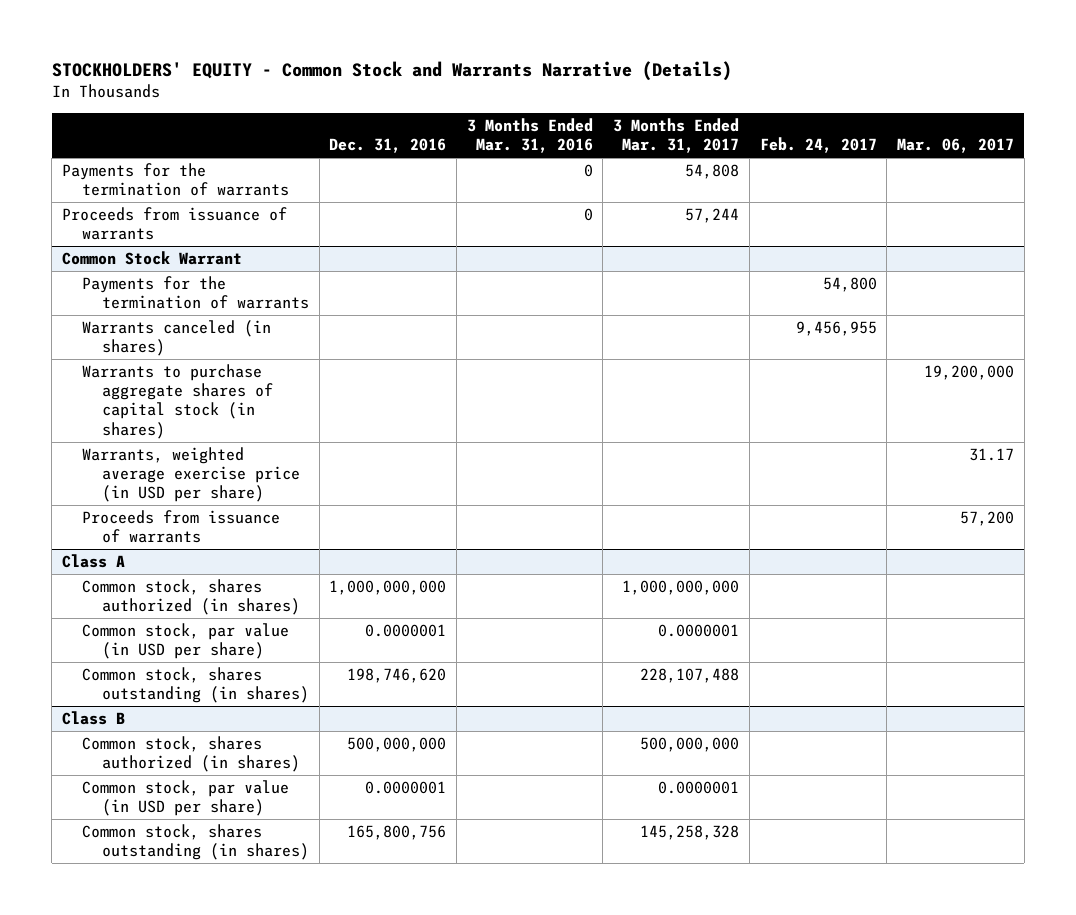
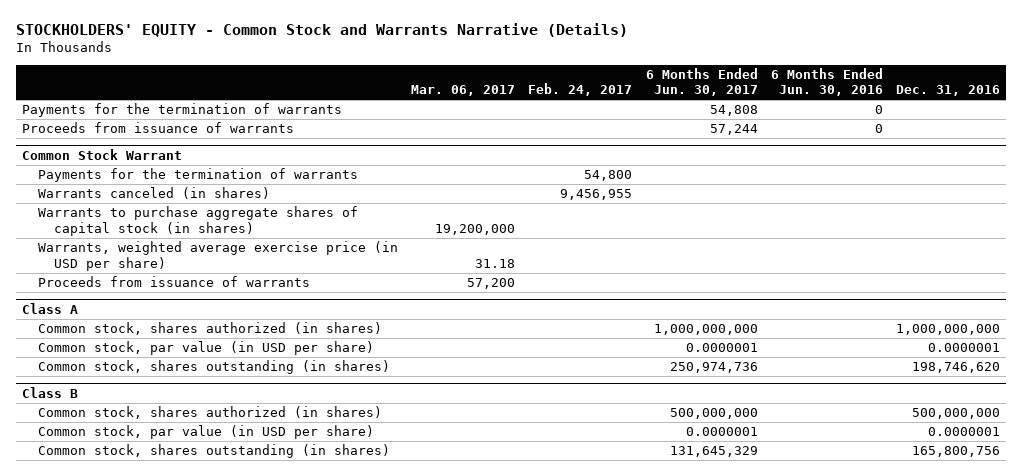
- | Dec. 31, 2016 | 3 Months Ended Mar. 31, 2016 | 3 Months Ended Mar. 31, 2017 | Feb. 24, 2017 | Mar. 06, 2017
+ | Mar. 06, 2017 | Feb. 24, 2017 | 6 Months Ended Jun. 30, 2017 | 6 Months Ended Jun. 30, 2016 | Dec. 31, 2016
@ Common Stock Warrant
- Warrants, weighted average exercise price (in USD per share) | | | | | 31.17
+ Warrants, weighted average exercise price (in USD per share) | 31.18 | | | |

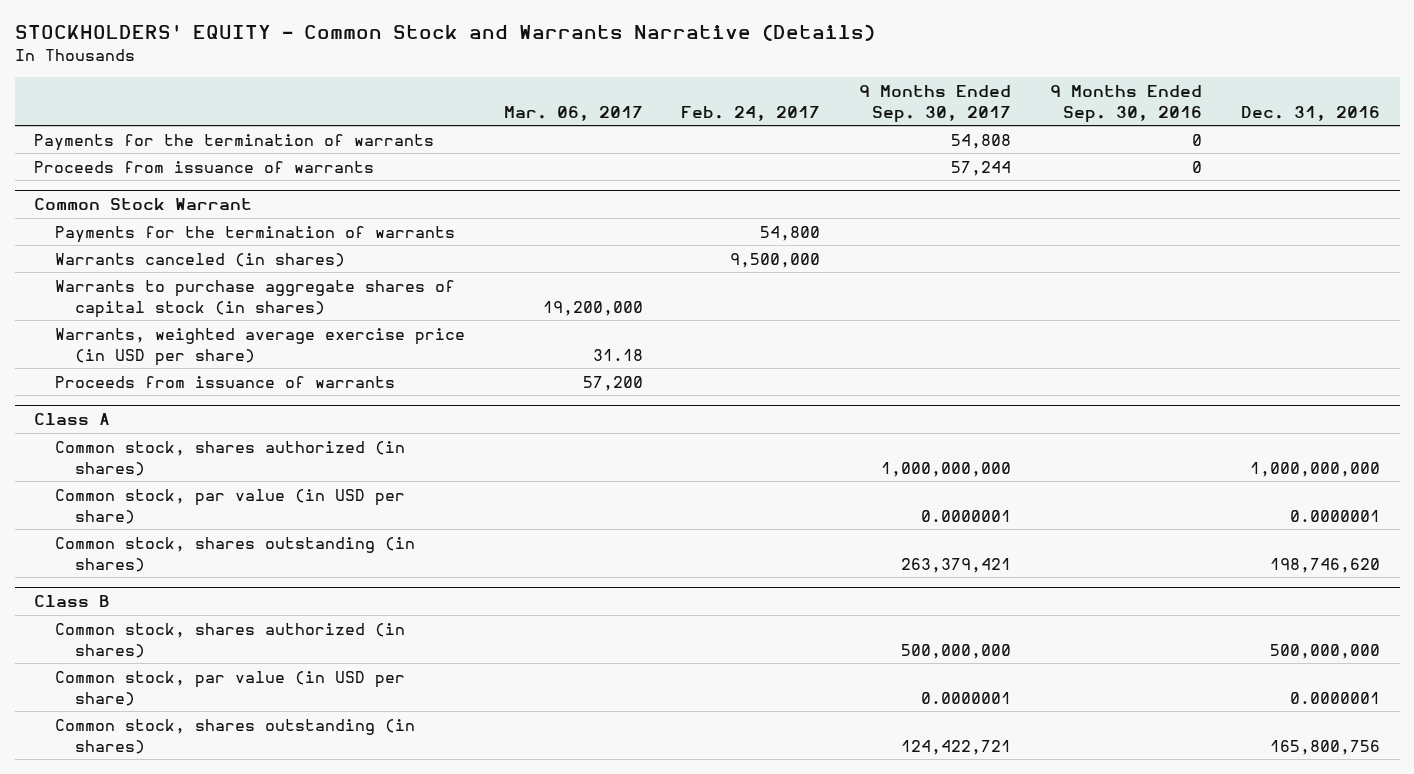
- | Mar. 06, 2017 | Feb. 24, 2017 | 6 Months Ended Jun. 30, 2017 | 6 Months Ended Jun. 30, 2016 | Dec. 31, 2016
+ | Mar. 06, 2017 | Feb. 24, 2017 | 9 Months Ended Sep. 30, 2017 | 9 Months Ended Sep. 30, 2016 | Dec. 31, 2016
@ Common Stock Warrant
- Warrants canceled (in shares) | | 9,456,955 | | |
+ Warrants canceled (in shares) | | 9,500,000 | | |

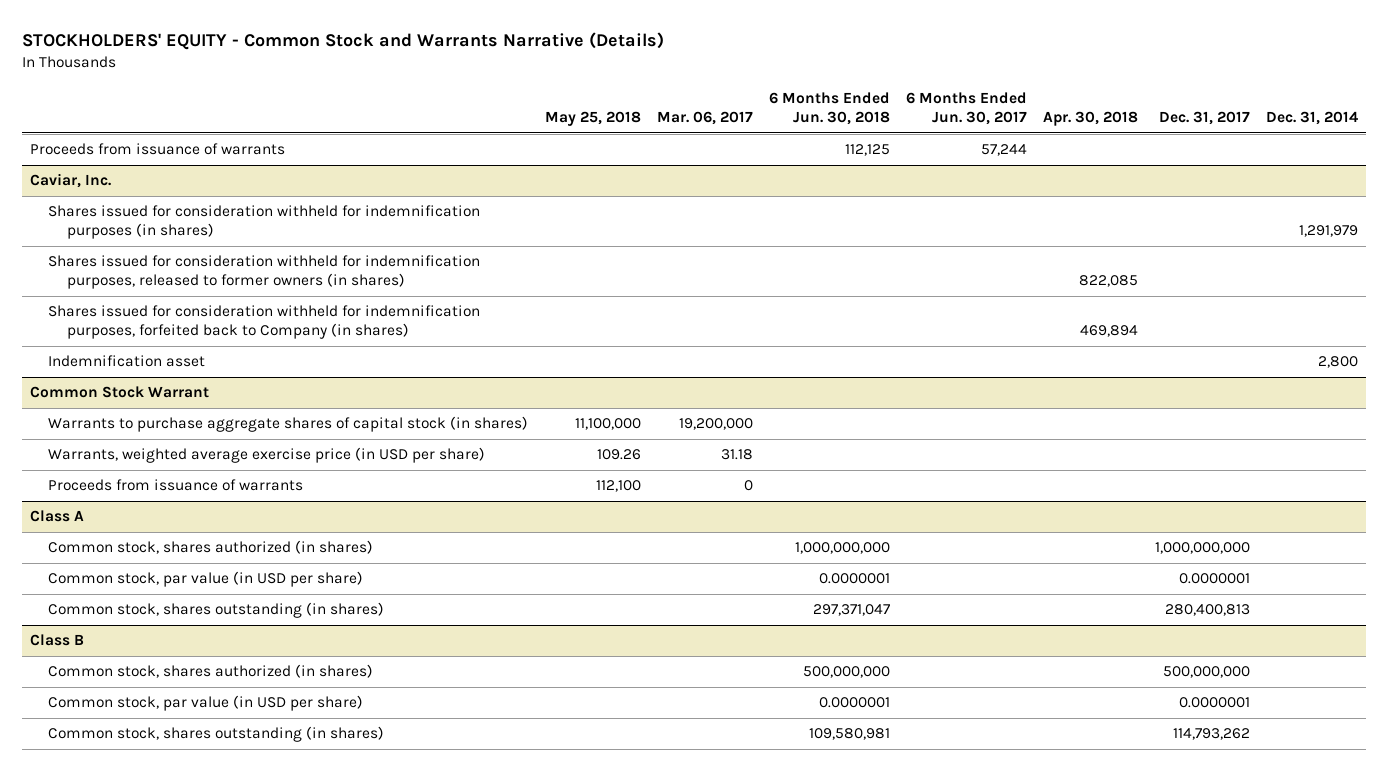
- | Mar. 06, 2017 | Feb. 24, 2017 | 9 Months Ended Sep. 30, 2017 | 9 Months Ended Sep. 30, 2016 | Dec. 31, 2016
+ | May 25, 2018 | Mar. 06, 2017 | 6 Months Ended Jun. 30, 2018 | 6 Months Ended Jun. 30, 2017 | Apr. 30, 2018 | Dec. 31, 2017 | Dec. 31, 2014
- Payments for the termination of warrants | | | 54,808 | 0 |
+ Caviar, Inc.
+ Shares issued for consideration withheld for indemnification purposes (in shares) | | | | | | | 1,291,979
+ Shares issued for consideration withheld for indemnification purposes, released to former owners (in shares) | | | | | 822,085 | |
+ Shares issued for consideration withheld for indemnification purposes, forfeited back to Company (in shares) | | | | | 469,894 | |
+ Indemnification asset | | | | | | | 2,800
@ Common Stock Warrant
- Payments for the termination of warrants | | 54,800 | | |
- Warrants canceled (in shares) | | 9,500,000 | | |
- Proceeds from issuance of warrants | 57,200 | | | |
+ Proceeds from issuance of warrants | 112,100 | 0 | | | | |

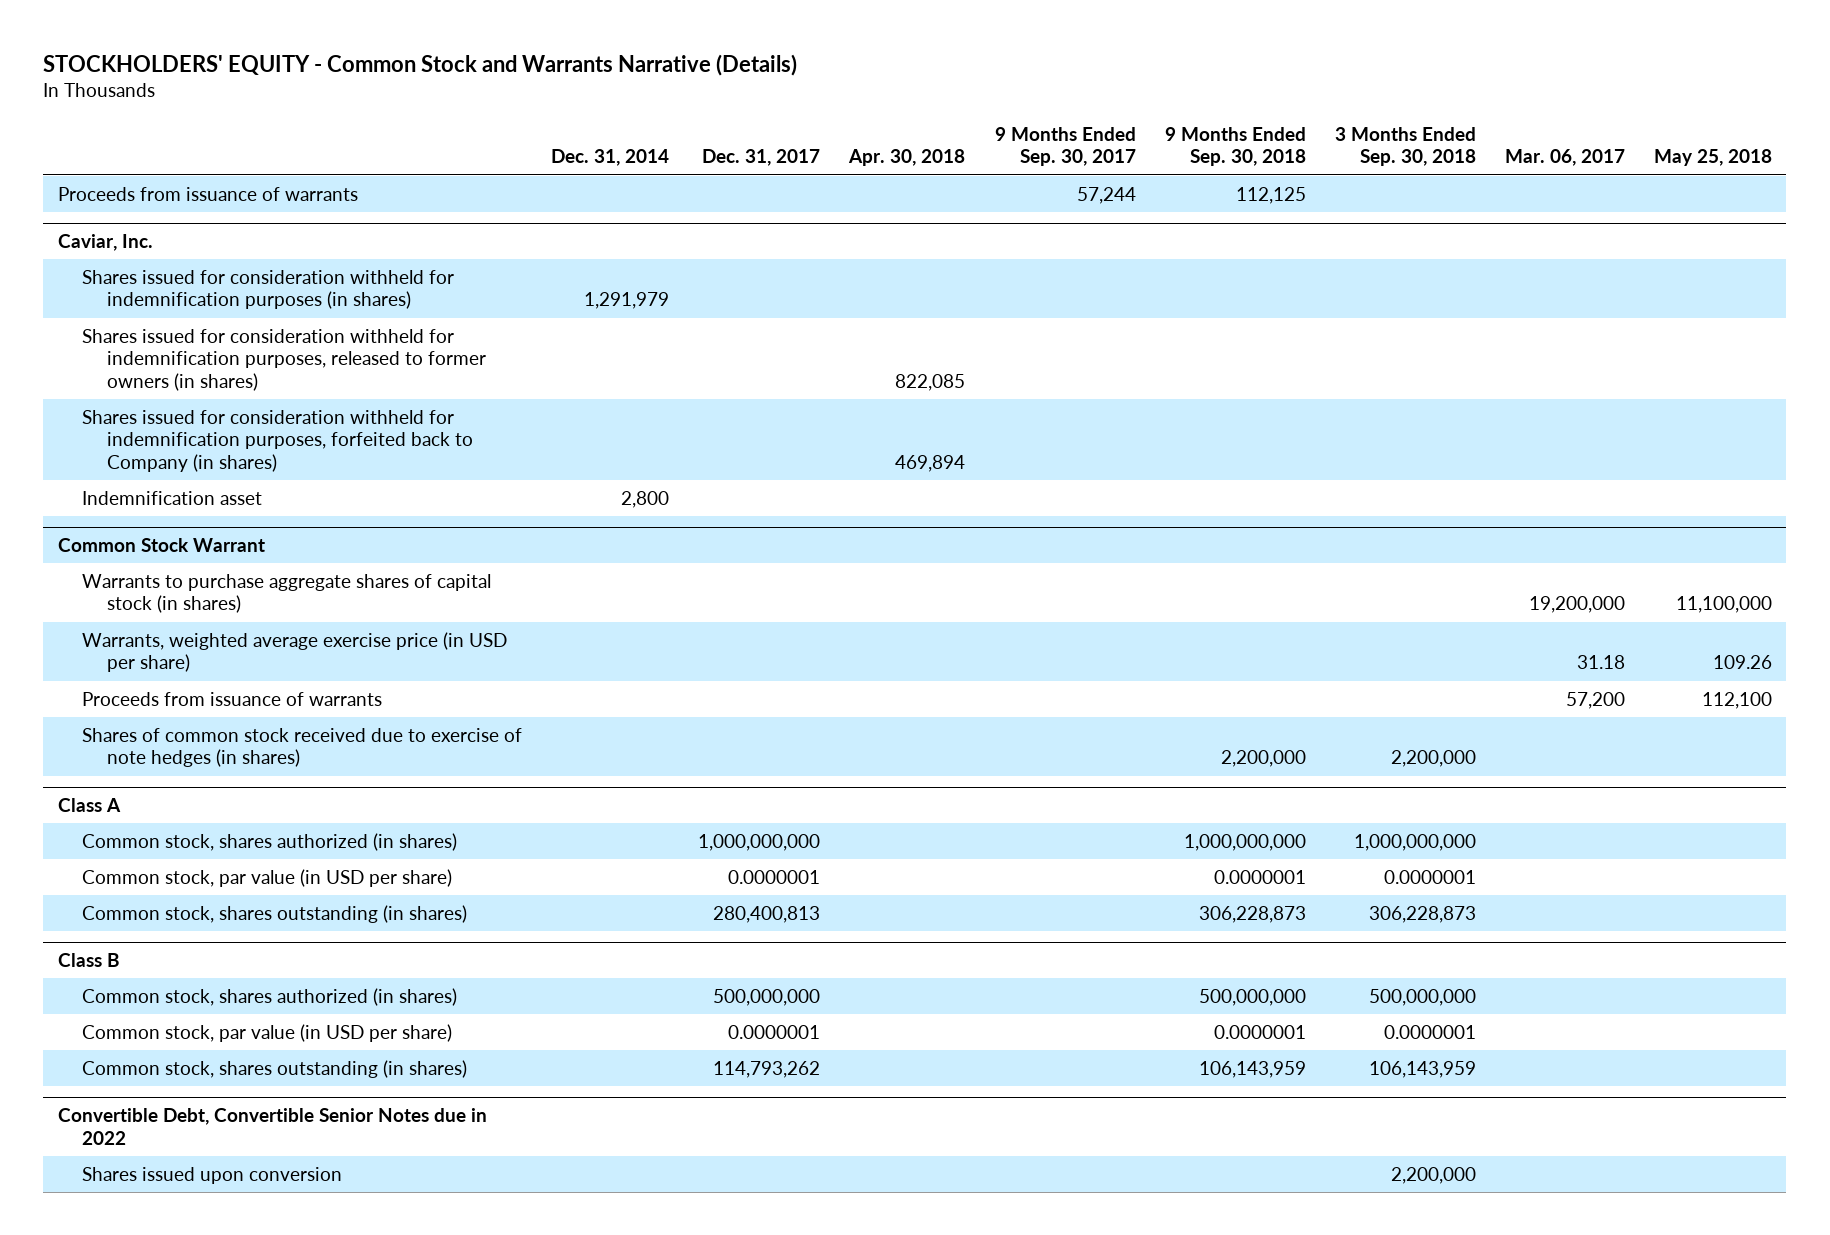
- | May 25, 2018 | Mar. 06, 2017 | 6 Months Ended Jun. 30, 2018 | 6 Months Ended Jun. 30, 2017 | Apr. 30, 2018 | Dec. 31, 2017 | Dec. 31, 2014
+ | Dec. 31, 2014 | Dec. 31, 2017 | Apr. 30, 2018 | 9 Months Ended Sep. 30, 2017 | 9 Months Ended Sep. 30, 2018 | 3 Months Ended Sep. 30, 2018 | Mar. 06, 2017 | May 25, 2018
@ Common Stock Warrant
- Proceeds from issuance of warrants | 112,100 | 0 | | | | |
+ Proceeds from issuance of warrants | | | | | | | 57,200 | 112,100
+ Shares of common stock received due to exercise of note hedges (in shares) | | | | | 2,200,000 | 2,200,000 | |
+ Convertible Debt, Convertible Senior Notes due in 2022
+ Shares issued upon conversion | | | | | | 2,200,000 | |

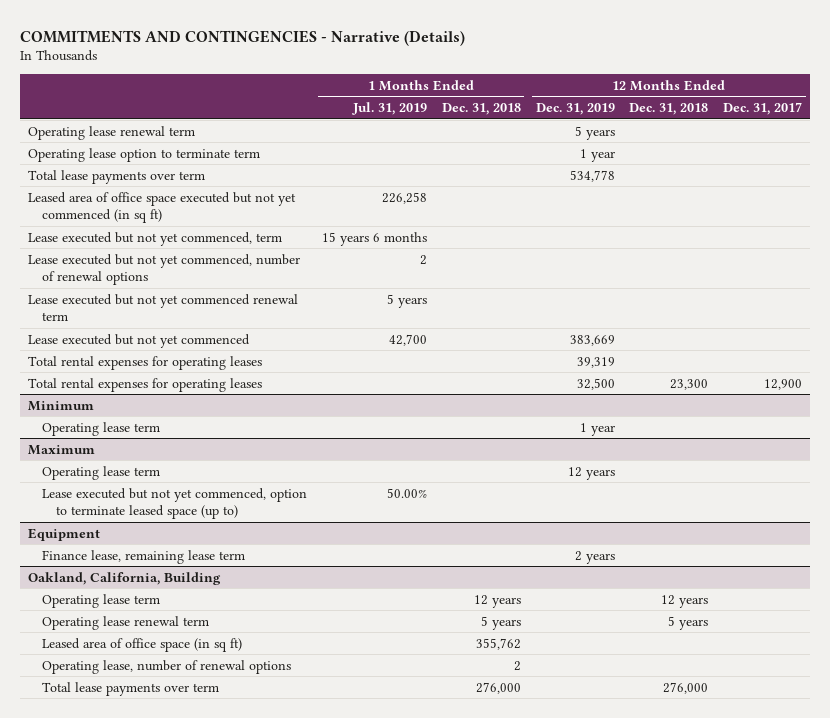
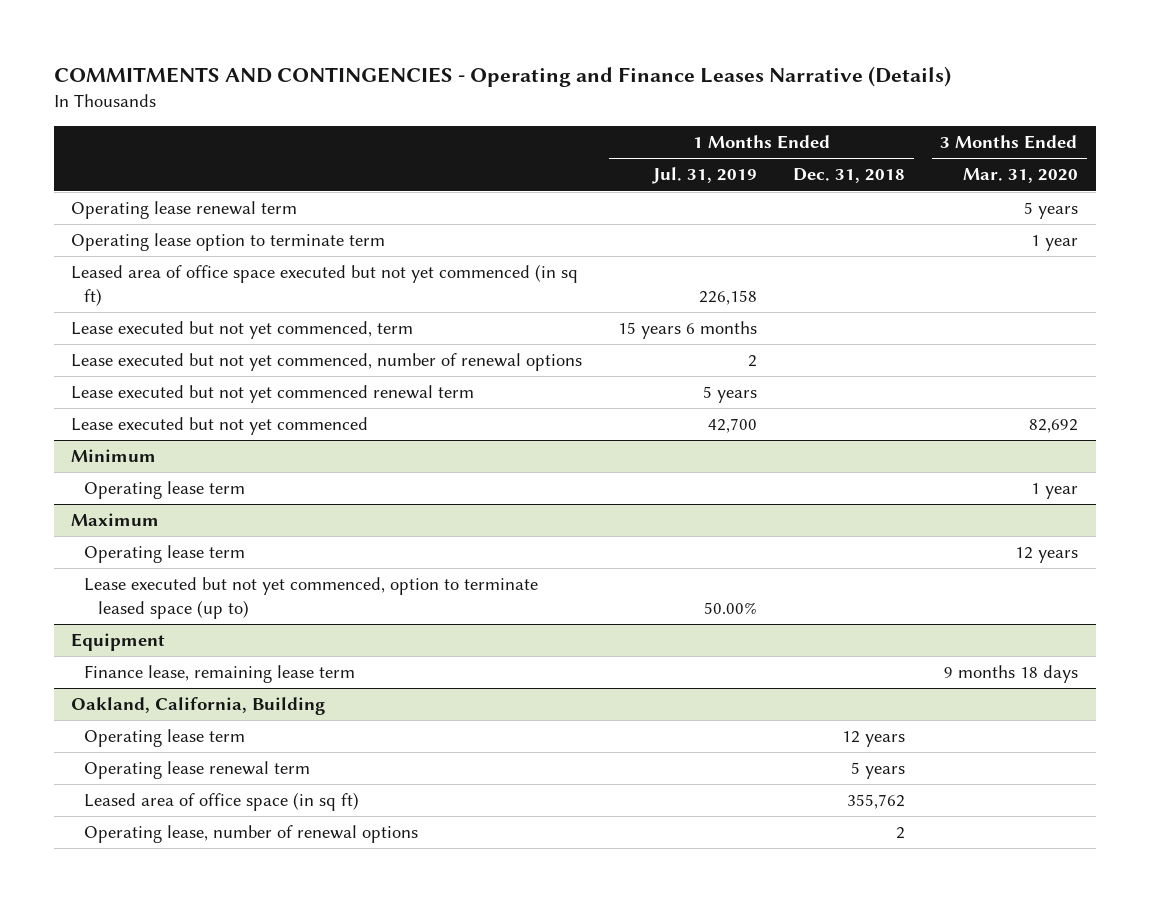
- COMMITMENTS AND CONTINGENCIES - Narrative (Details)
+ COMMITMENTS AND CONTINGENCIES - Operating and Finance Leases Narrative (Details)
- | 1 Months Ended Jul. 31, 2019 | 1 Months Ended Dec. 31, 2018 | 12 Months Ended Dec. 31, 2019 | 12 Months Ended Dec. 31, 2018 | 12 Months Ended Dec. 31, 2017
+ | 1 Months Ended Jul. 31, 2019 | 1 Months Ended Dec. 31, 2018 | 3 Months Ended Mar. 31, 2020
- Total lease payments over term | | | 534,778 | |
- Leased area of office space executed but not yet commenced (in sq ft) | 226,258 | | | |
+ Leased area of office space executed but not yet commenced (in sq ft) | 226,158 | |
- Total rental expenses for operating leases | | | 39,319 | |
- Total rental expenses for operating leases | | | 32,500 | 23,300 | 12,900
@ Oakland, California, Building
- Total lease payments over term | | 276,000 | | 276,000 |

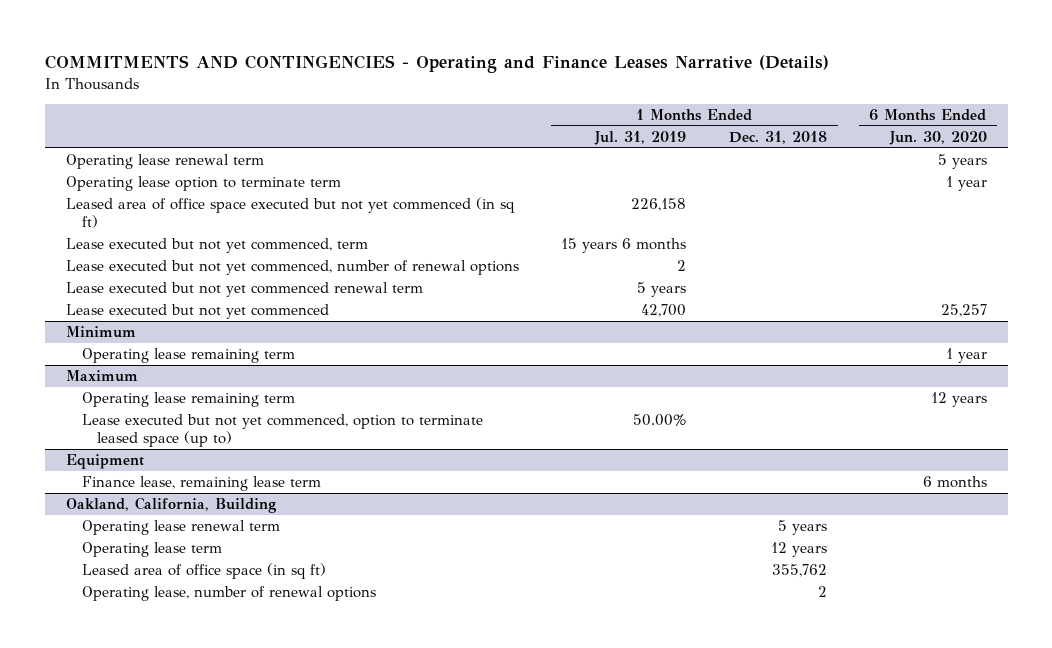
- | 1 Months Ended Jul. 31, 2019 | 1 Months Ended Dec. 31, 2018 | 3 Months Ended Mar. 31, 2020
+ | 1 Months Ended Jul. 31, 2019 | 1 Months Ended Dec. 31, 2018 | 6 Months Ended Jun. 30, 2020
@ Minimum
- Operating lease term | | | 1 year
+ Operating lease remaining term | | | 1 year
@ Maximum
- Operating lease term | | | 12 years
+ Operating lease remaining term | | | 12 years
@ Oakland, California, Building
moved down: Operating lease term | | 12 years |

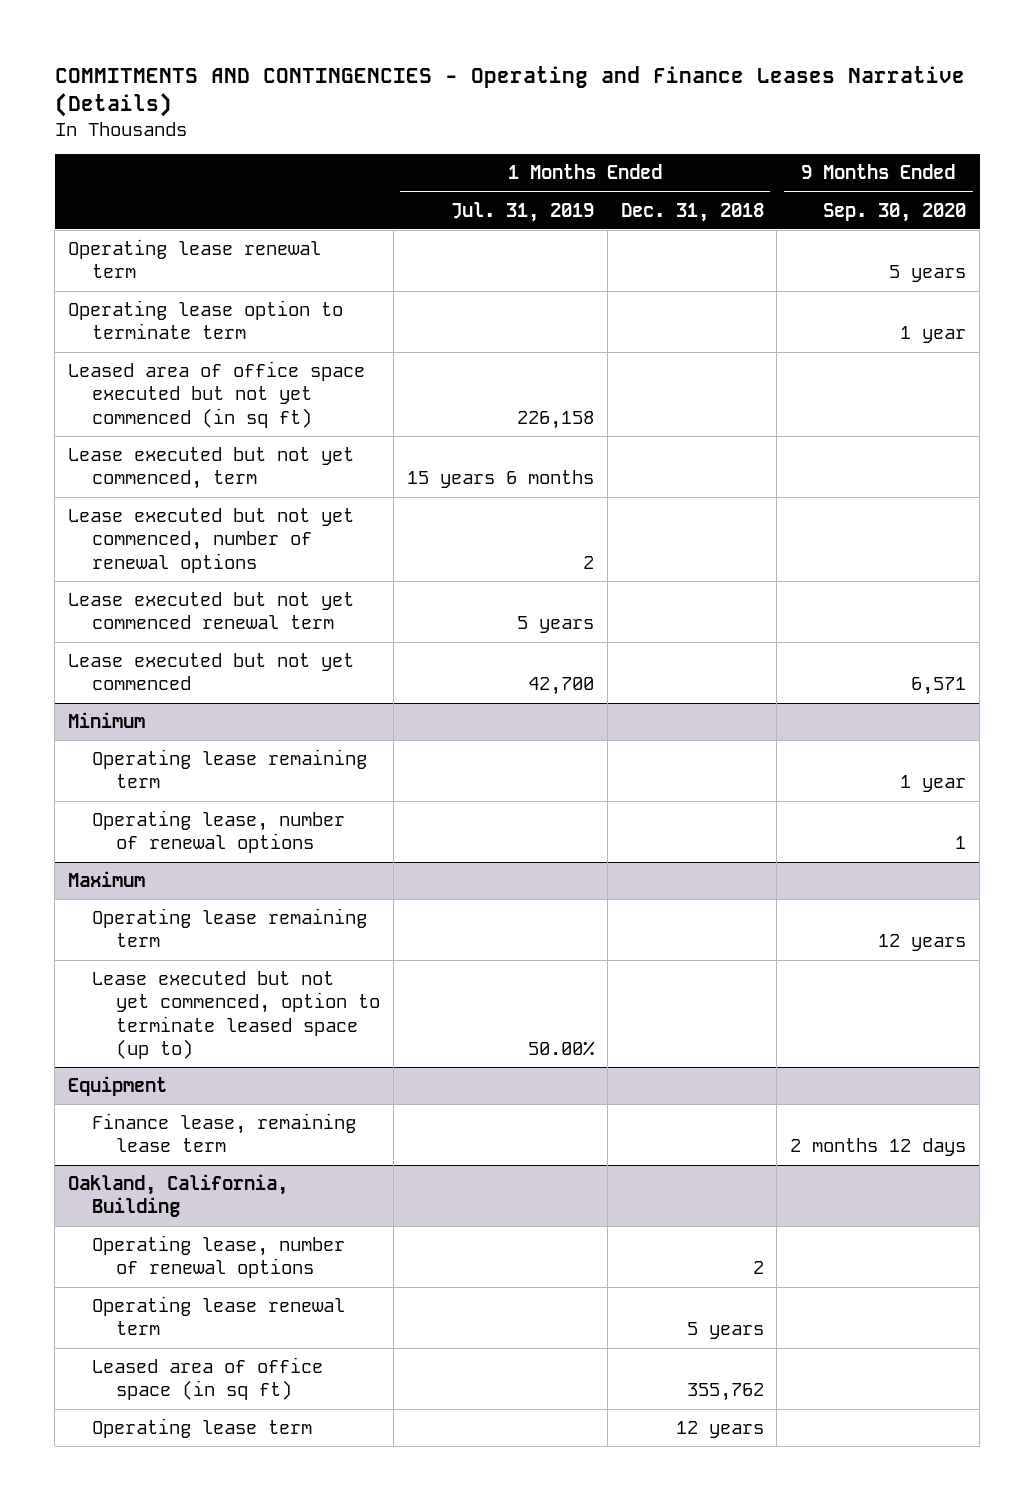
- | 1 Months Ended Jul. 31, 2019 | 1 Months Ended Dec. 31, 2018 | 6 Months Ended Jun. 30, 2020
+ | 1 Months Ended Jul. 31, 2019 | 1 Months Ended Dec. 31, 2018 | 9 Months Ended Sep. 30, 2020
@ Minimum
+ Operating lease, number of renewal options | | | 1
@ Oakland, California, Building
moved up: Operating lease, number of renewal options | | 2 |
moved down: Operating lease term | | 12 years |

